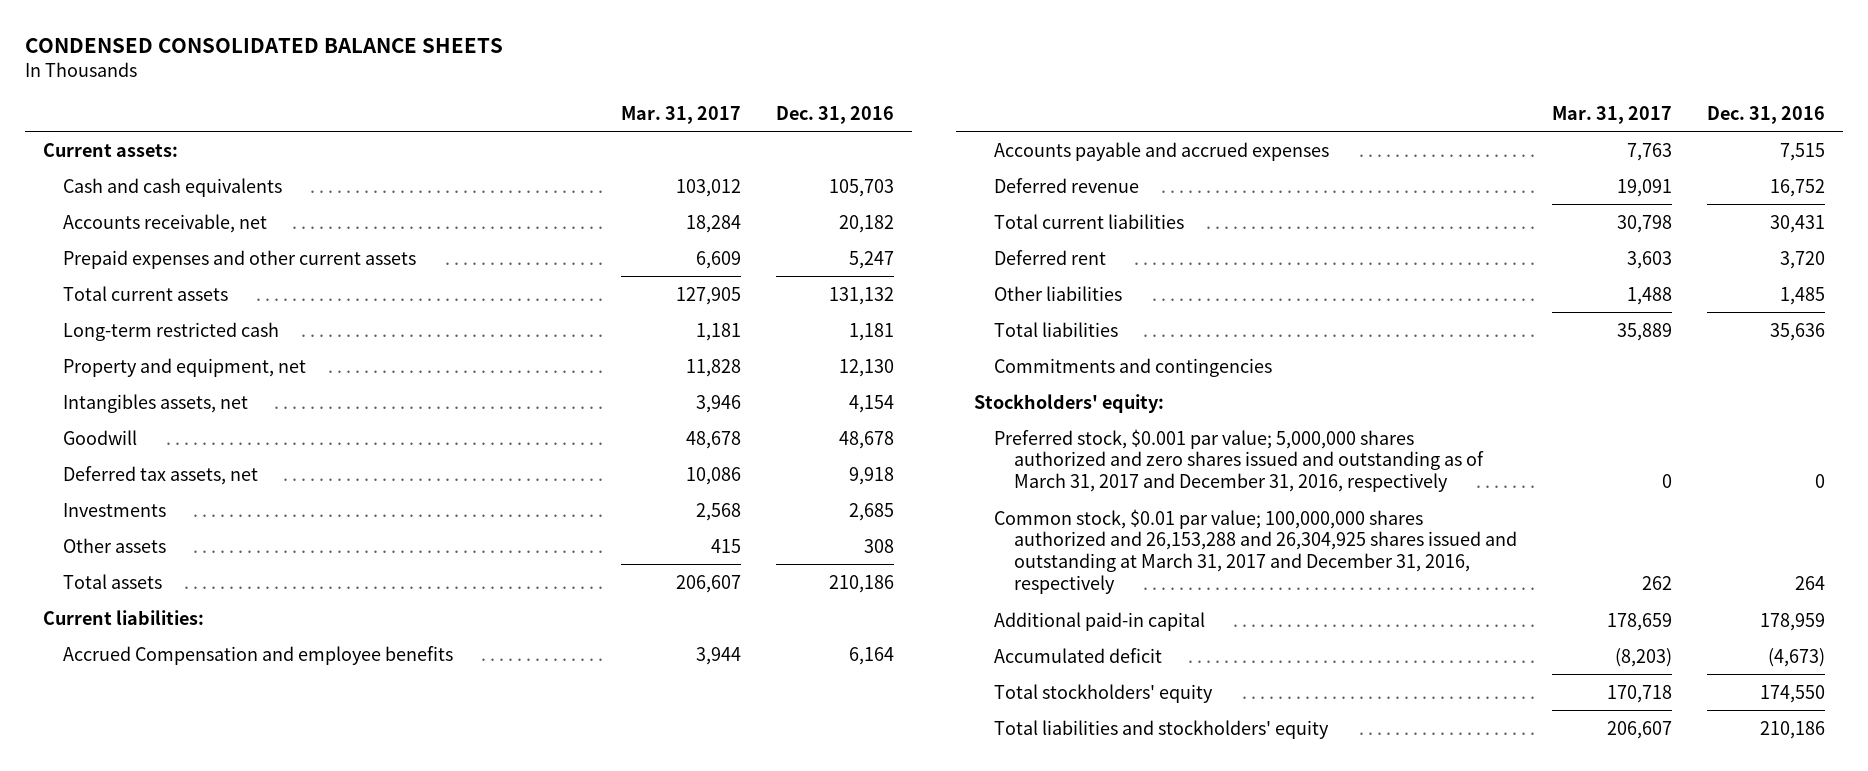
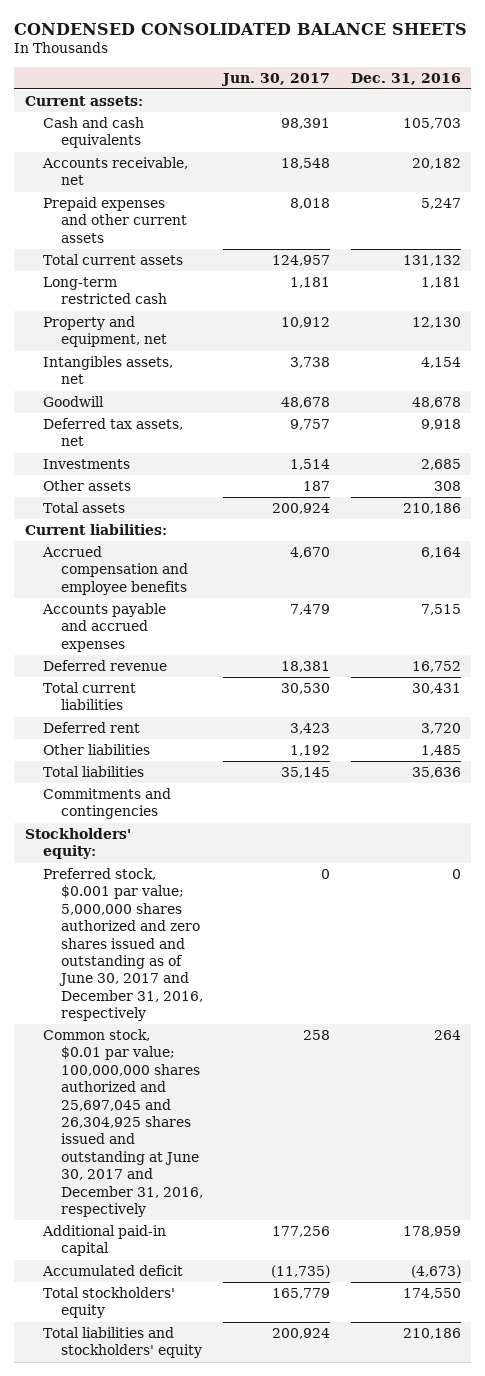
- | Mar. 31, 2017 | Dec. 31, 2016
+ | Jun. 30, 2017 | Dec. 31, 2016
- Accrued Compensation and employee benefits | 3,944 | 6,164
+ Accrued compensation and employee benefits | 4,670 | 6,164
- Preferred stock, $0.001 par value; 5,000,000 shares authorized and zero shares issued and outstanding as of March 31, 2017 and December 31, 2016, respectively | 0 | 0
- Common stock, $0.01 par value; 100,000,000 shares authorized and 26,153,288 and 26,304,925 shares issued and outstanding at March 31, 2017 and December 31, 2016, respectively | 262 | 264
+ Preferred stock, $0.001 par value; 5,000,000 shares authorized and zero shares issued and outstanding as of June 30, 2017 and December 31, 2016, respectively | 0 | 0
+ Common stock, $0.01 par value; 100,000,000 shares authorized and 25,697,045 and 26,304,925 shares issued and outstanding at June 30, 2017 and December 31, 2016, respectively | 258 | 264

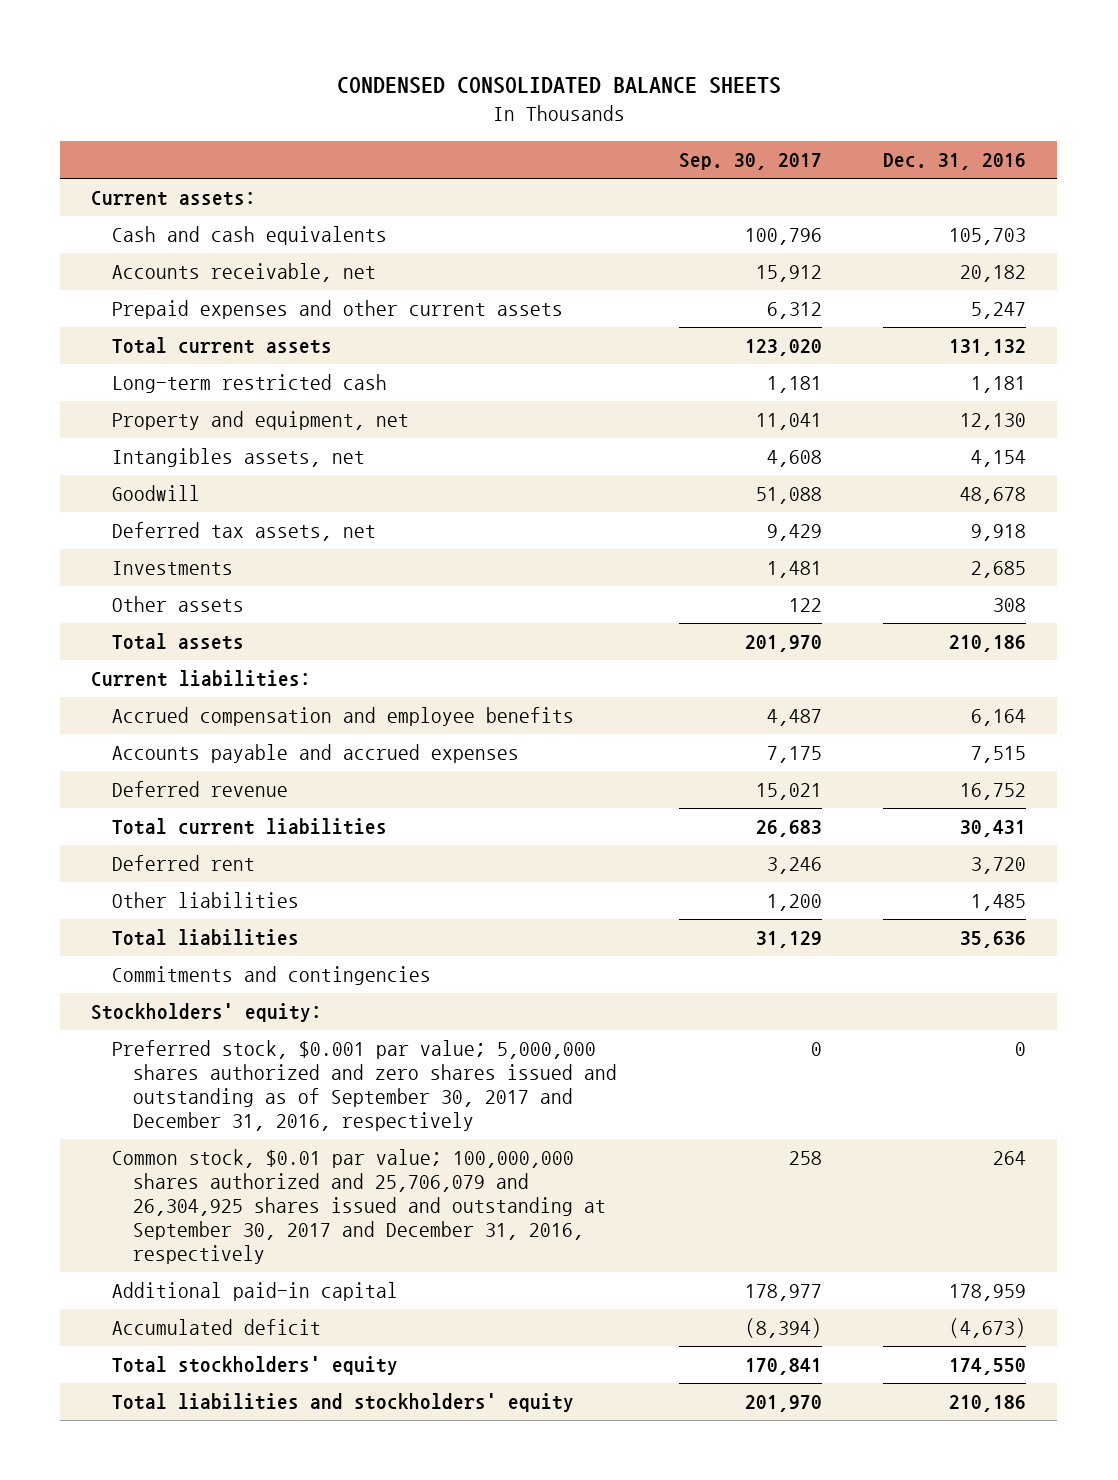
- | Jun. 30, 2017 | Dec. 31, 2016
+ | Sep. 30, 2017 | Dec. 31, 2016
- Preferred stock, $0.001 par value; 5,000,000 shares authorized and zero shares issued and outstanding as of June 30, 2017 and December 31, 2016, respectively | 0 | 0
- Common stock, $0.01 par value; 100,000,000 shares authorized and 25,697,045 and 26,304,925 shares issued and outstanding at June 30, 2017 and December 31, 2016, respectively | 258 | 264
+ Preferred stock, $0.001 par value; 5,000,000 shares authorized and zero shares issued and outstanding as of September 30, 2017 and December 31, 2016, respectively | 0 | 0
+ Common stock, $0.01 par value; 100,000,000 shares authorized and 25,706,079 and 26,304,925 shares issued and outstanding at September 30, 2017 and December 31, 2016, respectively | 258 | 264

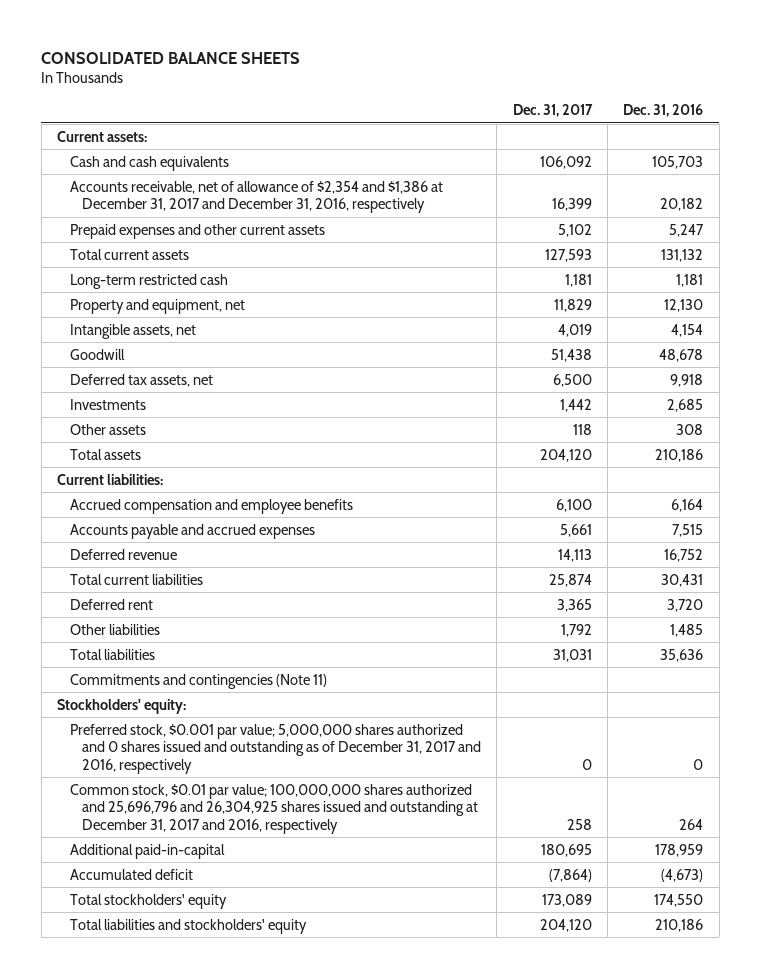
- CONDENSED CONSOLIDATED BALANCE SHEETS
+ CONSOLIDATED BALANCE SHEETS
- | Sep. 30, 2017 | Dec. 31, 2016
+ | Dec. 31, 2017 | Dec. 31, 2016
- Accounts receivable, net | 15,912 | 20,182
+ Accounts receivable, net of allowance of $2,354 and $1,386 at December 31, 2017 and December 31, 2016, respectively | 16,399 | 20,182
- Intangibles assets, net | 4,608 | 4,154
+ Intangible assets, net | 4,019 | 4,154
- Commitments and contingencies
+ Commitments and contingencies (Note 11)
- Preferred stock, $0.001 par value; 5,000,000 shares authorized and zero shares issued and outstanding as of September 30, 2017 and December 31, 2016, respectively | 0 | 0
- Common stock, $0.01 par value; 100,000,000 shares authorized and 25,706,079 and 26,304,925 shares issued and outstanding at September 30, 2017 and December 31, 2016, respectively | 258 | 264
- Additional paid-in capital | 178,977 | 178,959
+ Preferred stock, $0.001 par value; 5,000,000 shares authorized and 0 shares issued and outstanding as of December 31, 2017 and 2016, respectively | 0 | 0
+ Common stock, $0.01 par value; 100,000,000 shares authorized and 25,696,796 and 26,304,925 shares issued and outstanding at December 31, 2017 and 2016, respectively | 258 | 264
+ Additional paid-in-capital | 180,695 | 178,959

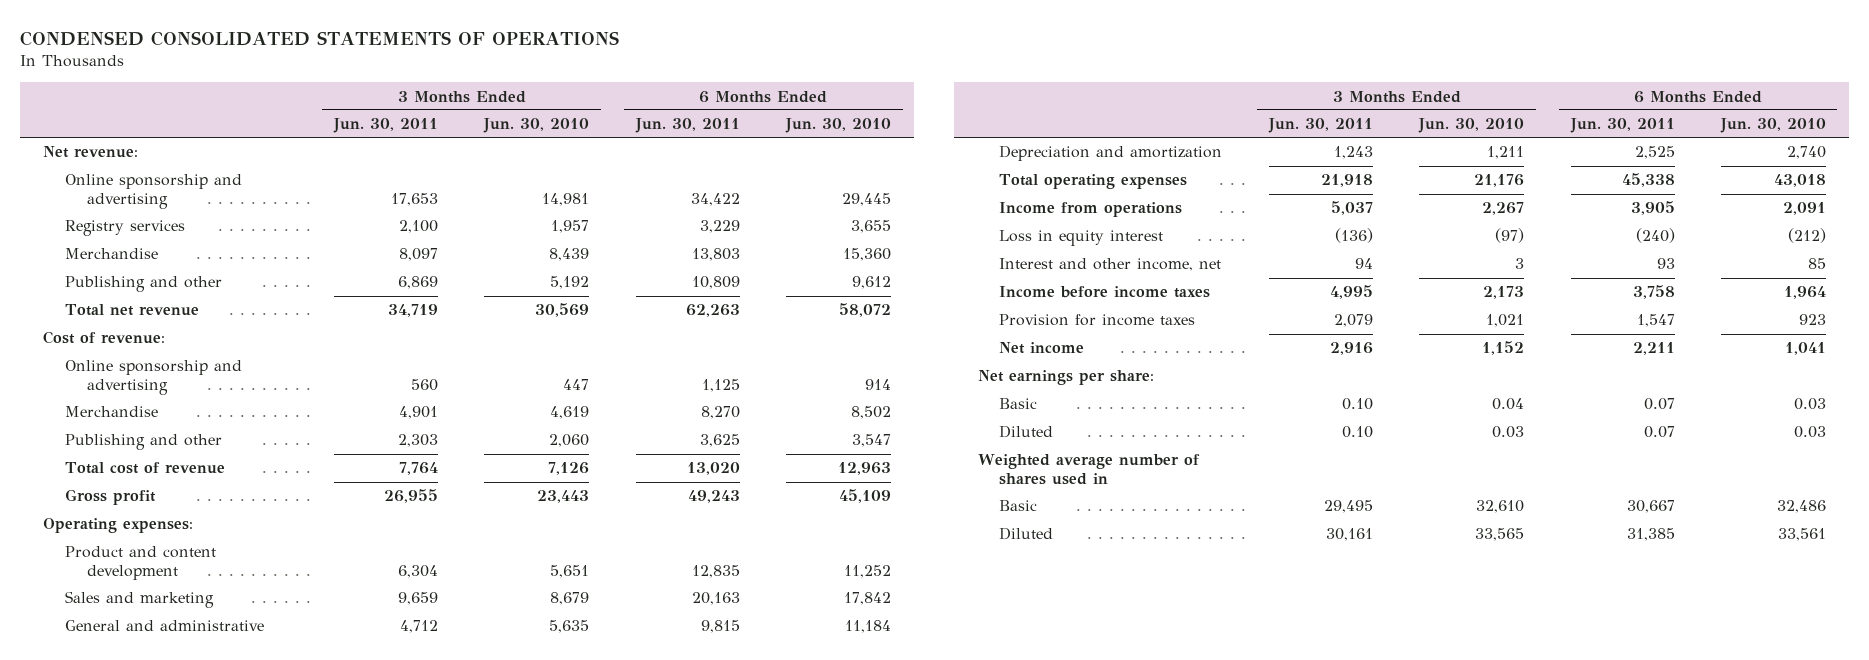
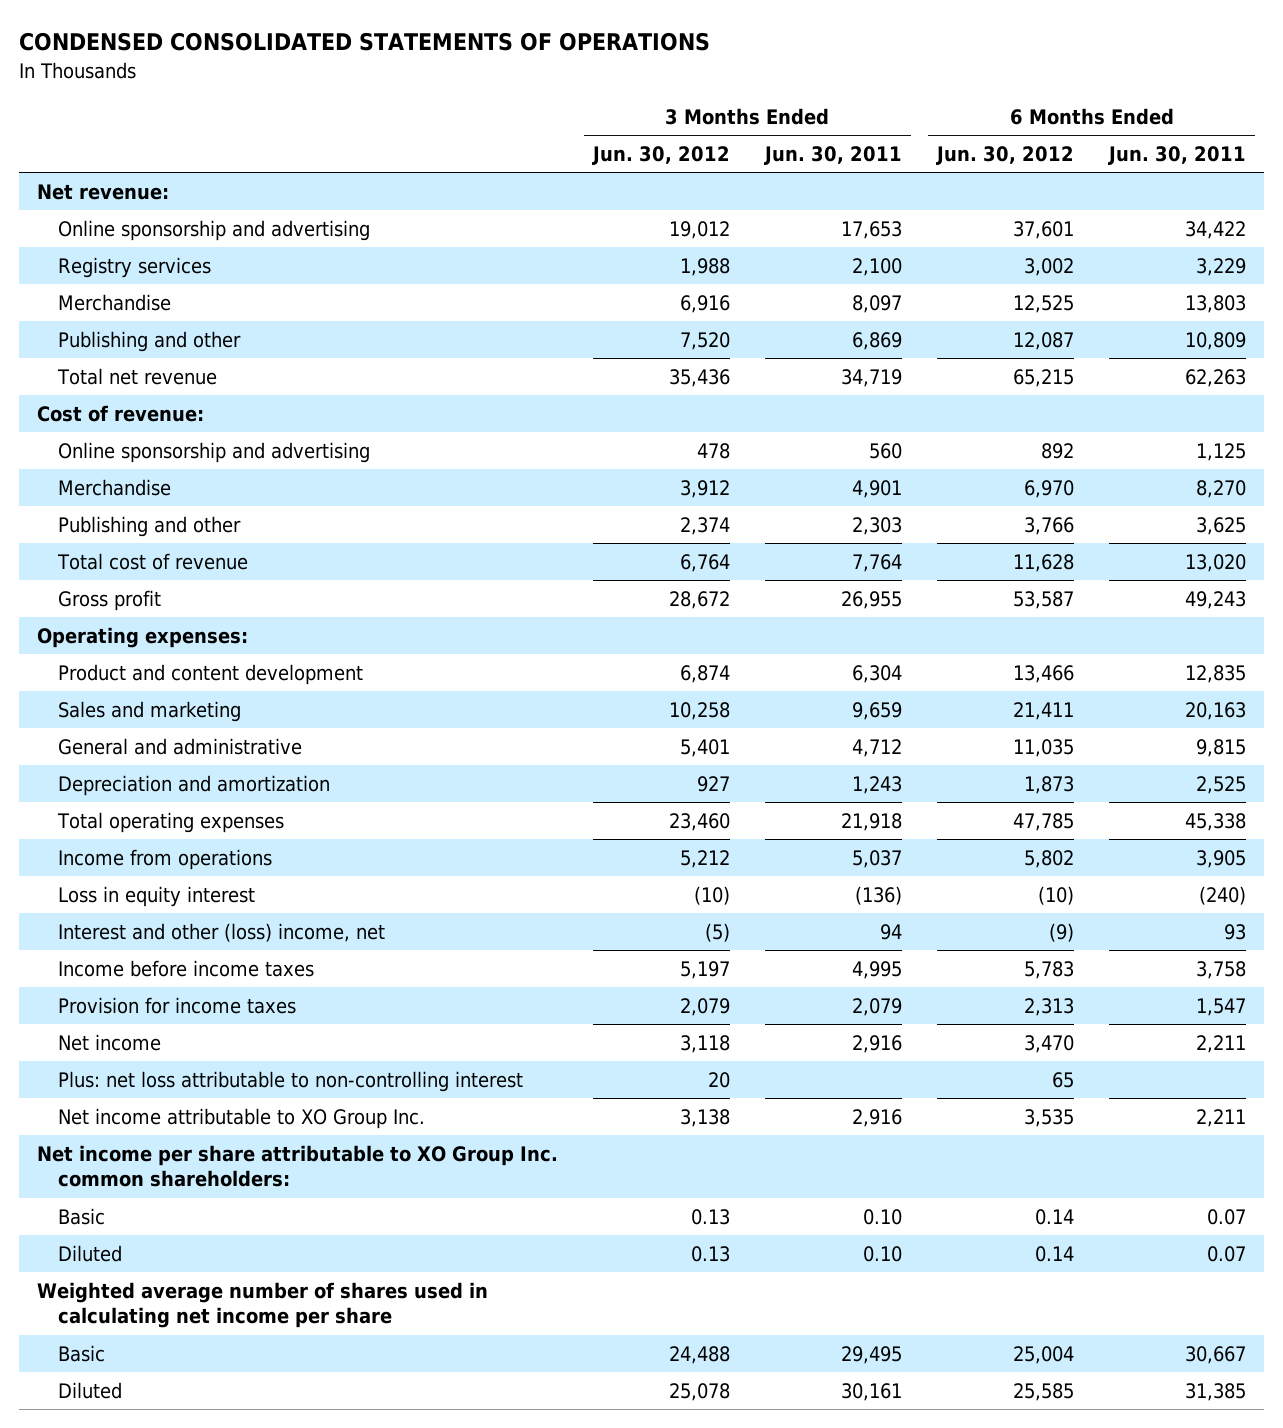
- | 3 Months Ended Jun. 30, 2011 | 3 Months Ended Jun. 30, 2010 | 6 Months Ended Jun. 30, 2011 | 6 Months Ended Jun. 30, 2010
+ | 3 Months Ended Jun. 30, 2012 | 3 Months Ended Jun. 30, 2011 | 6 Months Ended Jun. 30, 2012 | 6 Months Ended Jun. 30, 2011
- Interest and other income, net | 94 | 3 | 93 | 85
+ Interest and other (loss) income, net | (5) | 94 | (9) | 93
- Net earnings per share:
+ Plus: net loss attributable to non-controlling interest | 20 | | 65 |
+ Net income attributable to XO Group Inc. | 3,138 | 2,916 | 3,535 | 2,211
+ Net income per share attributable to XO Group Inc. common shareholders:
- Weighted average number of shares used in
+ Weighted average number of shares used in calculating net income per share

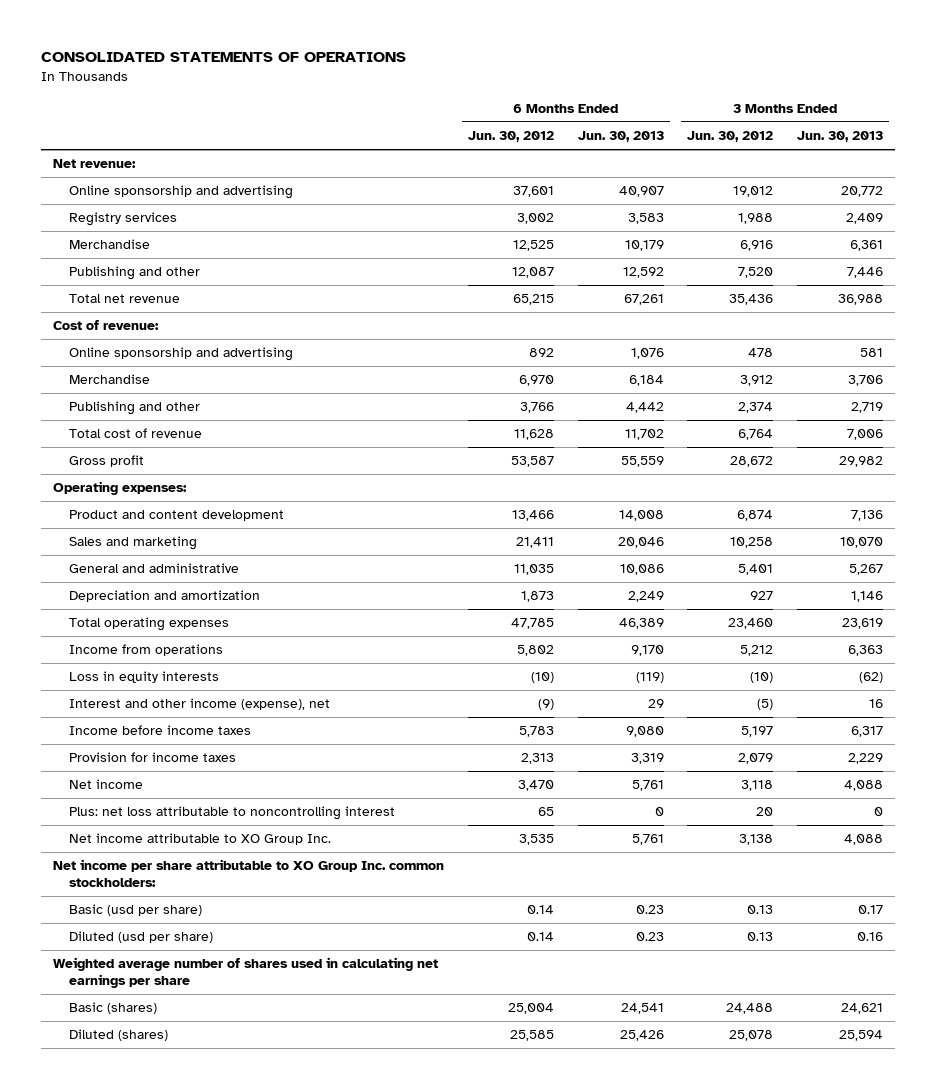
- CONDENSED CONSOLIDATED STATEMENTS OF OPERATIONS
+ CONSOLIDATED STATEMENTS OF OPERATIONS
- | 3 Months Ended Jun. 30, 2012 | 3 Months Ended Jun. 30, 2011 | 6 Months Ended Jun. 30, 2012 | 6 Months Ended Jun. 30, 2011
+ | 6 Months Ended Jun. 30, 2012 | 6 Months Ended Jun. 30, 2013 | 3 Months Ended Jun. 30, 2012 | 3 Months Ended Jun. 30, 2013
- Loss in equity interest | (10) | (136) | (10) | (240)
- Interest and other (loss) income, net | (5) | 94 | (9) | 93
+ Loss in equity interests | (10) | (119) | (10) | (62)
+ Interest and other income (expense), net | (9) | 29 | (5) | 16
- Plus: net loss attributable to non-controlling interest | 20 | | 65 |
+ Plus: net loss attributable to noncontrolling interest | 65 | 0 | 20 | 0
- Net income per share attributable to XO Group Inc. common shareholders:
- Basic | 0.13 | 0.10 | 0.14 | 0.07
- Diluted | 0.13 | 0.10 | 0.14 | 0.07
- Weighted average number of shares used in calculating net income per share
- Basic | 24,488 | 29,495 | 25,004 | 30,667
- Diluted | 25,078 | 30,161 | 25,585 | 31,385
+ Net income per share attributable to XO Group Inc. common stockholders:
+ Basic (usd per share) | 0.14 | 0.23 | 0.13 | 0.17
+ Diluted (usd per share) | 0.14 | 0.23 | 0.13 | 0.16
+ Weighted average number of shares used in calculating net earnings per share
+ Basic (shares) | 25,004 | 24,541 | 24,488 | 24,621
+ Diluted (shares) | 25,585 | 25,426 | 25,078 | 25,594

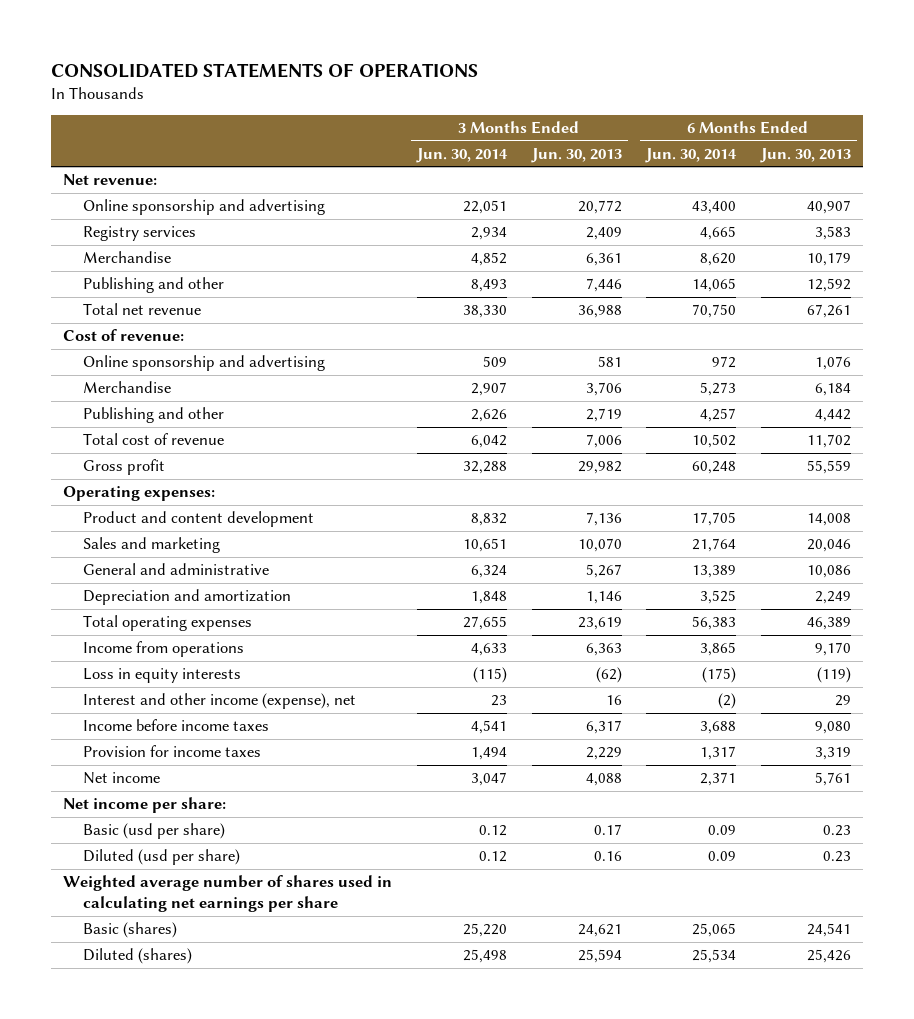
- | 6 Months Ended Jun. 30, 2012 | 6 Months Ended Jun. 30, 2013 | 3 Months Ended Jun. 30, 2012 | 3 Months Ended Jun. 30, 2013
+ | 3 Months Ended Jun. 30, 2014 | 3 Months Ended Jun. 30, 2013 | 6 Months Ended Jun. 30, 2014 | 6 Months Ended Jun. 30, 2013
- Plus: net loss attributable to noncontrolling interest | 65 | 0 | 20 | 0
- Net income attributable to XO Group Inc. | 3,535 | 5,761 | 3,138 | 4,088
- Net income per share attributable to XO Group Inc. common stockholders:
+ Net income per share:

